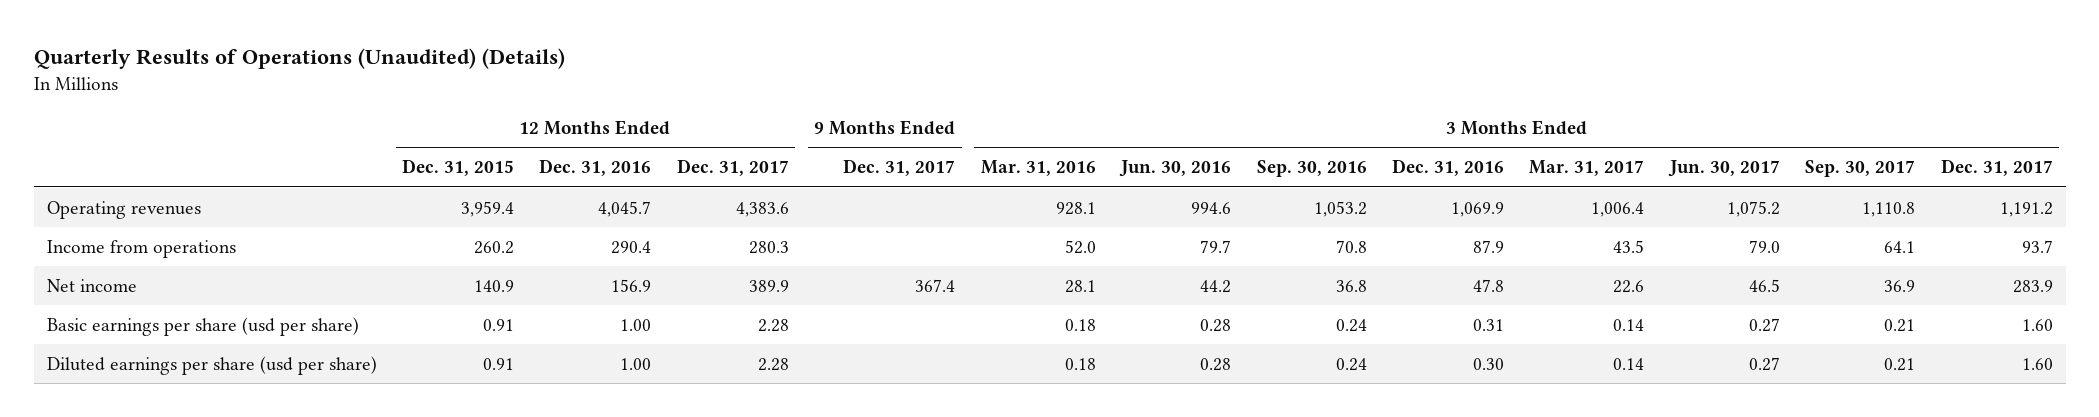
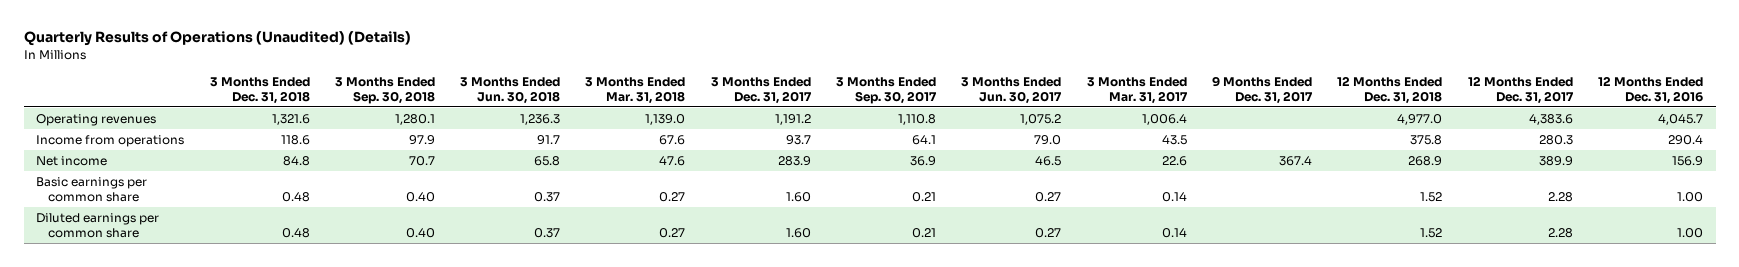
- | 12 Months Ended Dec. 31, 2015 | 12 Months Ended Dec. 31, 2016 | 12 Months Ended Dec. 31, 2017 | 9 Months Ended Dec. 31, 2017 | 3 Months Ended Mar. 31, 2016 | 3 Months Ended Jun. 30, 2016 | 3 Months Ended Sep. 30, 2016 | 3 Months Ended Dec. 31, 2016 | 3 Months Ended Mar. 31, 2017 | 3 Months Ended Jun. 30, 2017 | 3 Months Ended Sep. 30, 2017 | 3 Months Ended Dec. 31, 2017
+ | 3 Months Ended Dec. 31, 2018 | 3 Months Ended Sep. 30, 2018 | 3 Months Ended Jun. 30, 2018 | 3 Months Ended Mar. 31, 2018 | 3 Months Ended Dec. 31, 2017 | 3 Months Ended Sep. 30, 2017 | 3 Months Ended Jun. 30, 2017 | 3 Months Ended Mar. 31, 2017 | 9 Months Ended Dec. 31, 2017 | 12 Months Ended Dec. 31, 2018 | 12 Months Ended Dec. 31, 2017 | 12 Months Ended Dec. 31, 2016
- Basic earnings per share (usd per share) | 0.91 | 1.00 | 2.28 | | 0.18 | 0.28 | 0.24 | 0.31 | 0.14 | 0.27 | 0.21 | 1.60
- Diluted earnings per share (usd per share) | 0.91 | 1.00 | 2.28 | | 0.18 | 0.28 | 0.24 | 0.30 | 0.14 | 0.27 | 0.21 | 1.60
+ Basic earnings per common share | 0.48 | 0.40 | 0.37 | 0.27 | 1.60 | 0.21 | 0.27 | 0.14 | | 1.52 | 2.28 | 1.00
+ Diluted earnings per common share | 0.48 | 0.40 | 0.37 | 0.27 | 1.60 | 0.21 | 0.27 | 0.14 | | 1.52 | 2.28 | 1.00

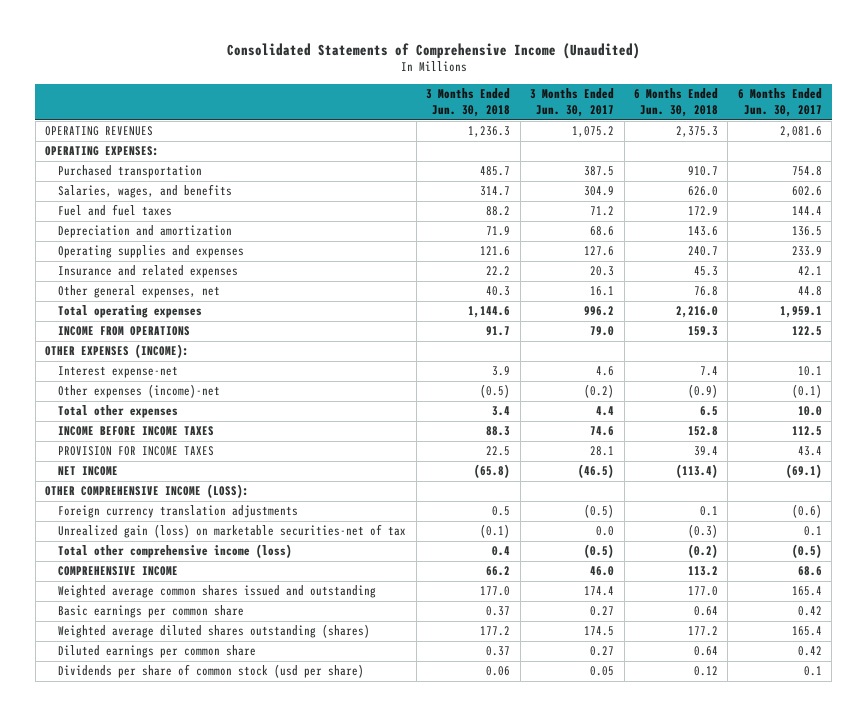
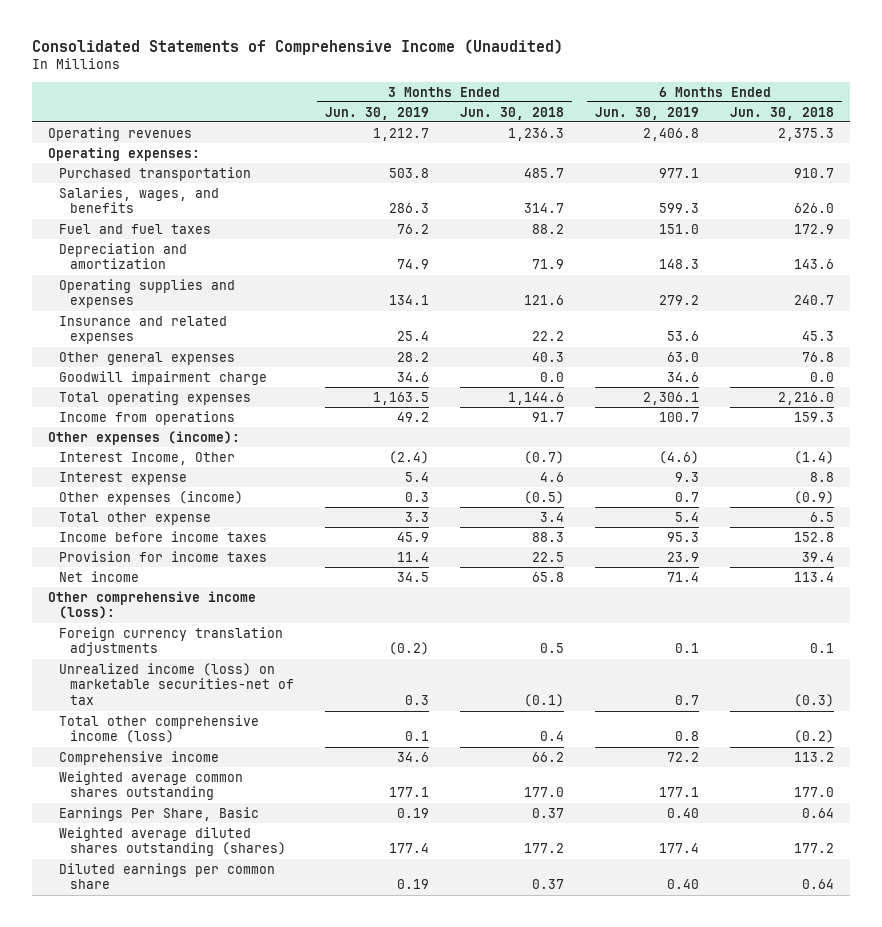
- | 3 Months Ended Jun. 30, 2018 | 3 Months Ended Jun. 30, 2017 | 6 Months Ended Jun. 30, 2018 | 6 Months Ended Jun. 30, 2017
+ | 3 Months Ended Jun. 30, 2019 | 3 Months Ended Jun. 30, 2018 | 6 Months Ended Jun. 30, 2019 | 6 Months Ended Jun. 30, 2018
- OPERATING REVENUES | 1,236.3 | 1,075.2 | 2,375.3 | 2,081.6
- OPERATING EXPENSES:
+ Operating revenues | 1,212.7 | 1,236.3 | 2,406.8 | 2,375.3
+ Operating expenses:
- Other general expenses, net | 40.3 | 16.1 | 76.8 | 44.8
+ Other general expenses | 28.2 | 40.3 | 63.0 | 76.8
+ Goodwill impairment charge | 34.6 | 0.0 | 34.6 | 0.0
- INCOME FROM OPERATIONS | 91.7 | 79.0 | 159.3 | 122.5
- OTHER EXPENSES (INCOME):
- Interest expense-net | 3.9 | 4.6 | 7.4 | 10.1
- Other expenses (income)-net | (0.5) | (0.2) | (0.9) | (0.1)
- Total other expenses | 3.4 | 4.4 | 6.5 | 10.0
- INCOME BEFORE INCOME TAXES | 88.3 | 74.6 | 152.8 | 112.5
- PROVISION FOR INCOME TAXES | 22.5 | 28.1 | 39.4 | 43.4
- NET INCOME | (65.8) | (46.5) | (113.4) | (69.1)
- OTHER COMPREHENSIVE INCOME (LOSS):
+ Income from operations | 49.2 | 91.7 | 100.7 | 159.3
+ Other expenses (income):
+ Interest Income, Other | (2.4) | (0.7) | (4.6) | (1.4)
+ Interest expense | 5.4 | 4.6 | 9.3 | 8.8
+ Other expenses (income) | 0.3 | (0.5) | 0.7 | (0.9)
+ Total other expense | 3.3 | 3.4 | 5.4 | 6.5
+ Income before income taxes | 45.9 | 88.3 | 95.3 | 152.8
+ Provision for income taxes | 11.4 | 22.5 | 23.9 | 39.4
+ Net income | 34.5 | 65.8 | 71.4 | 113.4
+ Other comprehensive income (loss):
- Unrealized gain (loss) on marketable securities-net of tax | (0.1) | 0.0 | (0.3) | 0.1
+ Unrealized income (loss) on marketable securities-net of tax | 0.3 | (0.1) | 0.7 | (0.3)
- COMPREHENSIVE INCOME | 66.2 | 46.0 | 113.2 | 68.6
- Weighted average common shares issued and outstanding | 177.0 | 174.4 | 177.0 | 165.4
- Basic earnings per common share | 0.37 | 0.27 | 0.64 | 0.42
+ Comprehensive income | 34.6 | 66.2 | 72.2 | 113.2
+ Weighted average common shares outstanding | 177.1 | 177.0 | 177.1 | 177.0
+ Earnings Per Share, Basic | 0.19 | 0.37 | 0.40 | 0.64
- Dividends per share of common stock (usd per share) | 0.06 | 0.05 | 0.12 | 0.1

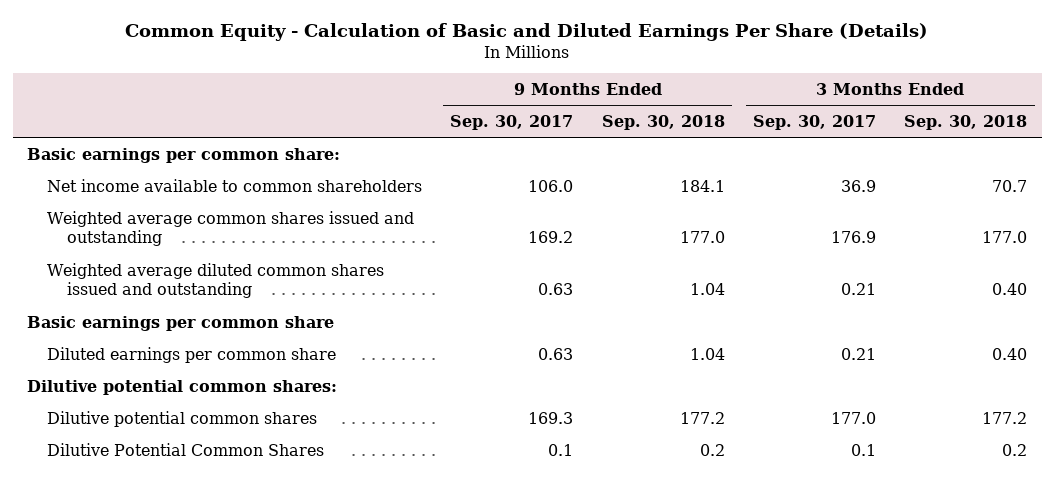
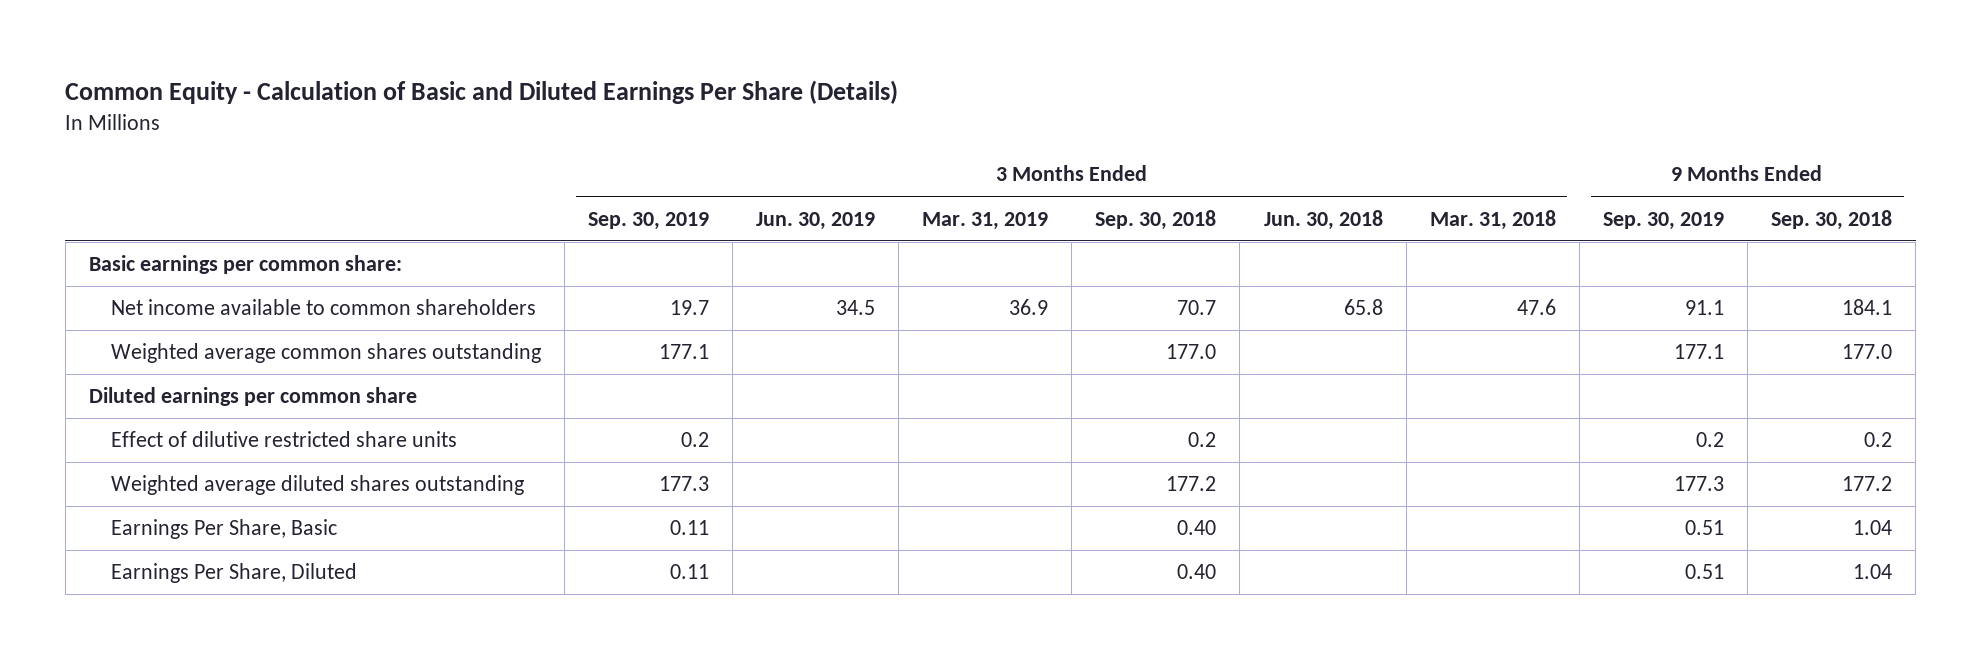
- | 9 Months Ended Sep. 30, 2017 | 9 Months Ended Sep. 30, 2018 | 3 Months Ended Sep. 30, 2017 | 3 Months Ended Sep. 30, 2018
+ | 3 Months Ended Sep. 30, 2019 | 3 Months Ended Jun. 30, 2019 | 3 Months Ended Mar. 31, 2019 | 3 Months Ended Sep. 30, 2018 | 3 Months Ended Jun. 30, 2018 | 3 Months Ended Mar. 31, 2018 | 9 Months Ended Sep. 30, 2019 | 9 Months Ended Sep. 30, 2018
- Weighted average common shares issued and outstanding | 169.2 | 177.0 | 176.9 | 177.0
- Weighted average diluted common shares issued and outstanding | 0.63 | 1.04 | 0.21 | 0.40
- Basic earnings per common share
- Diluted earnings per common share | 0.63 | 1.04 | 0.21 | 0.40
- Dilutive potential common shares:
- Dilutive potential common shares | 169.3 | 177.2 | 177.0 | 177.2
- Dilutive Potential Common Shares | 0.1 | 0.2 | 0.1 | 0.2
+ Weighted average common shares outstanding | 177.1 | | | 177.0 | | | 177.1 | 177.0
+ Diluted earnings per common share
+ Effect of dilutive restricted share units | 0.2 | | | 0.2 | | | 0.2 | 0.2
+ Weighted average diluted shares outstanding | 177.3 | | | 177.2 | | | 177.3 | 177.2
+ Earnings Per Share, Basic | 0.11 | | | 0.40 | | | 0.51 | 1.04
+ Earnings Per Share, Diluted | 0.11 | | | 0.40 | | | 0.51 | 1.04

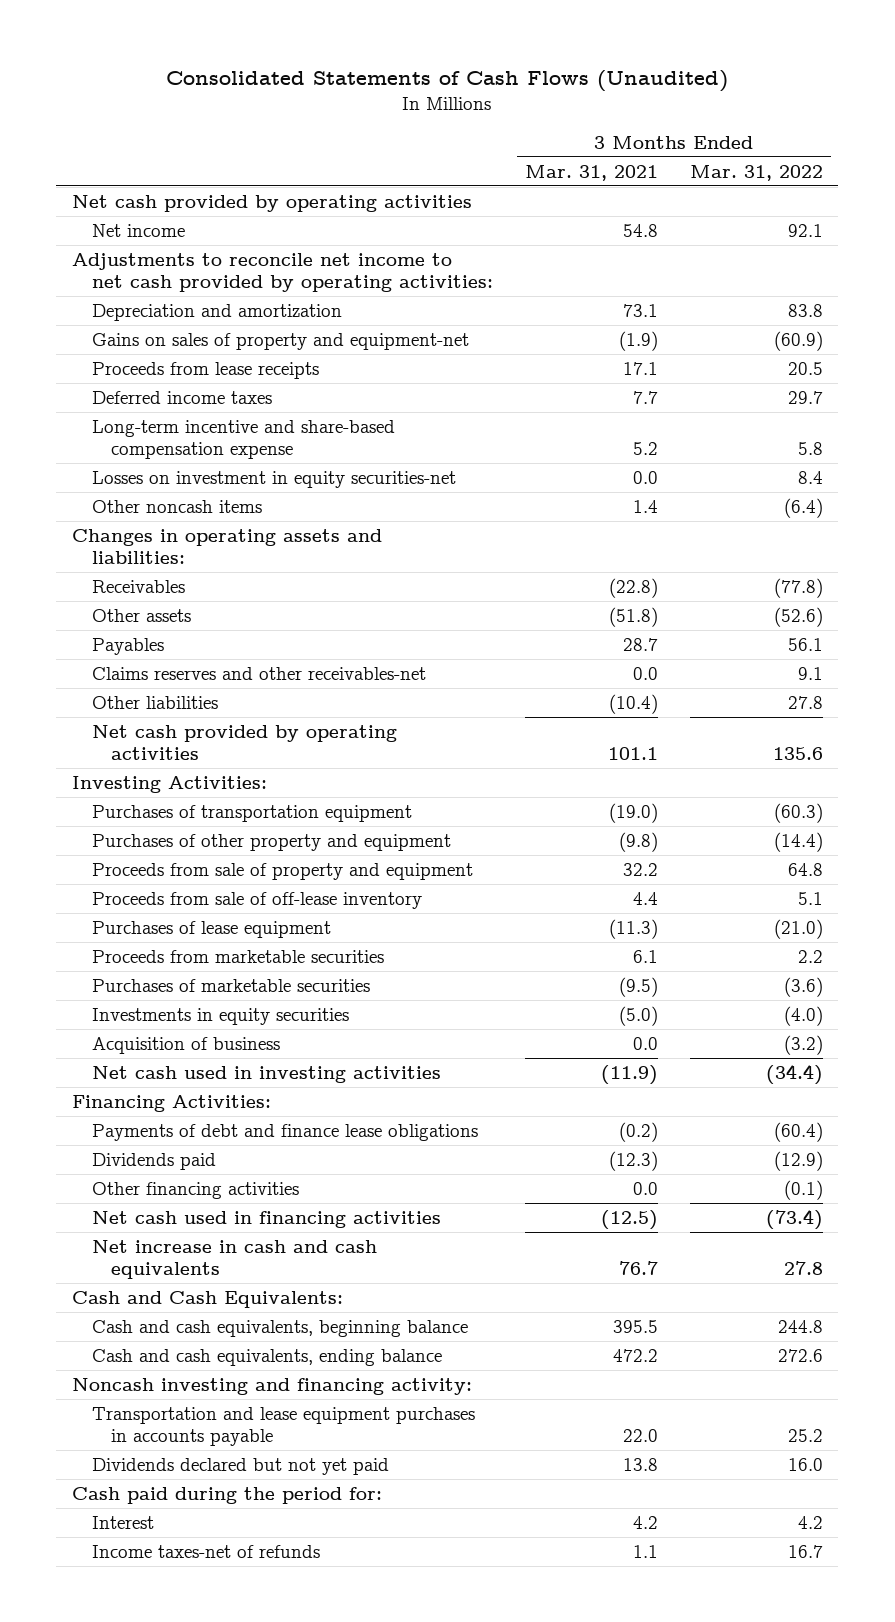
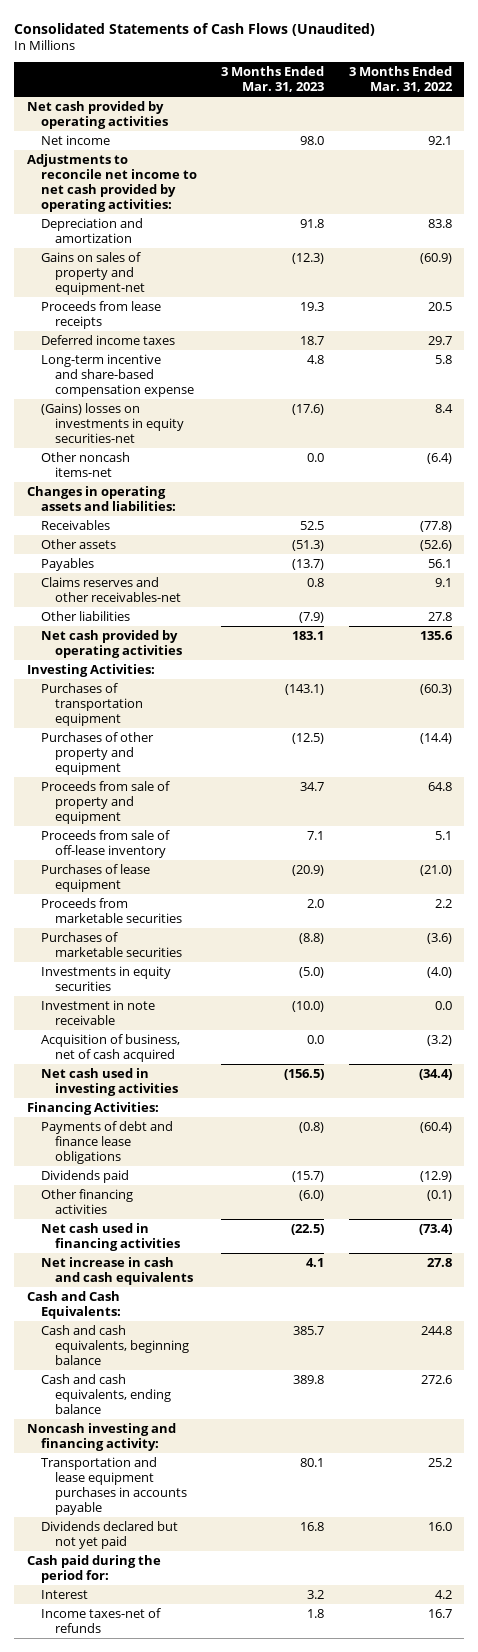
- | 3 Months Ended Mar. 31, 2021 | 3 Months Ended Mar. 31, 2022
+ | 3 Months Ended Mar. 31, 2023 | 3 Months Ended Mar. 31, 2022
- Losses on investment in equity securities-net | 0.0 | 8.4
- Other noncash items | 1.4 | (6.4)
+ (Gains) losses on investments in equity securities-net | (17.6) | 8.4
+ Other noncash items-net | 0.0 | (6.4)
- Acquisition of business | 0.0 | (3.2)
+ Investment in note receivable | (10.0) | 0.0
+ Acquisition of business, net of cash acquired | 0.0 | (3.2)

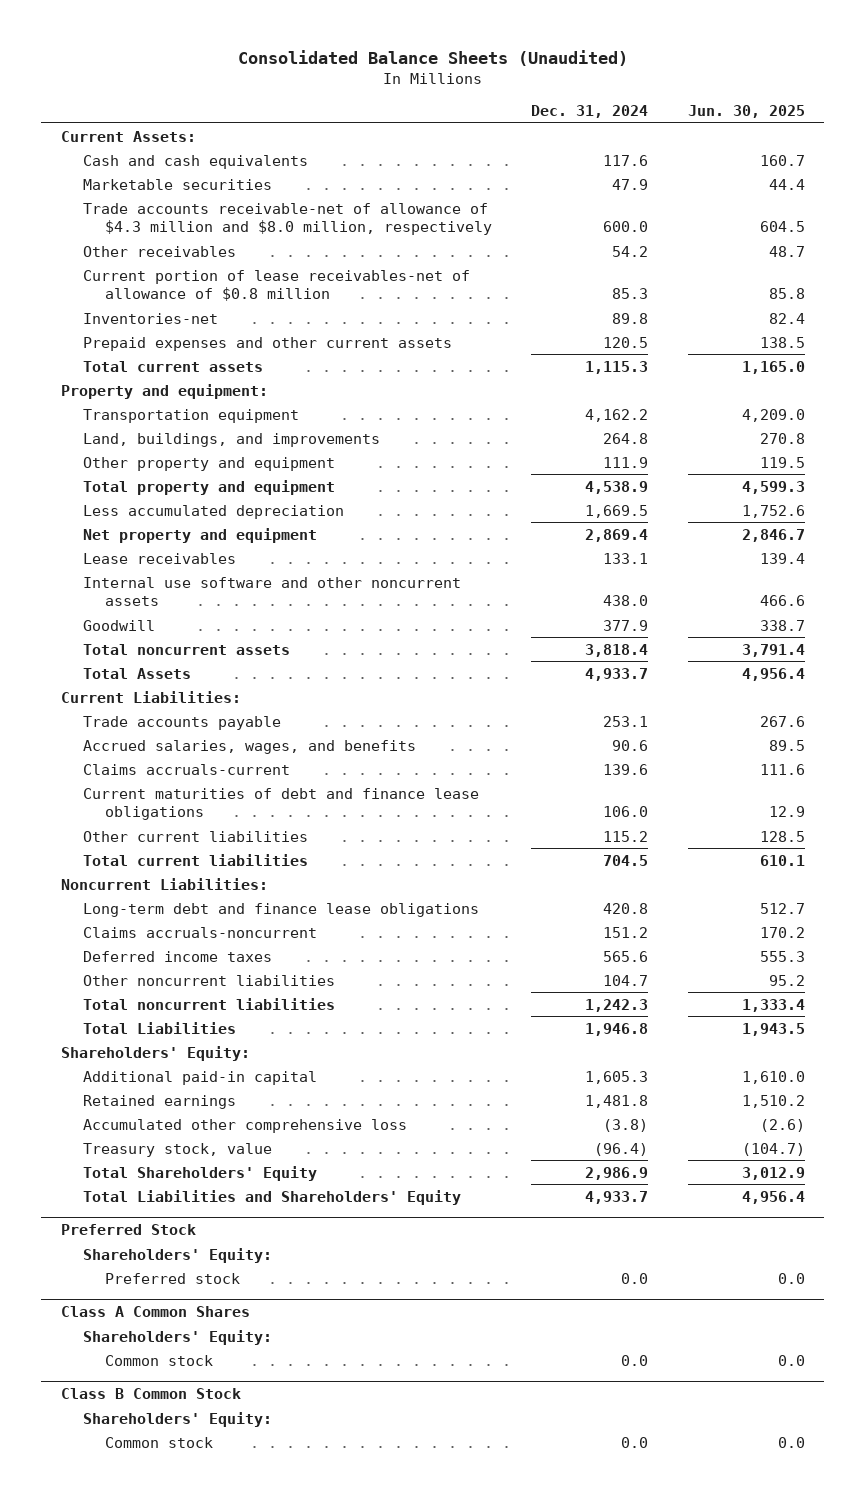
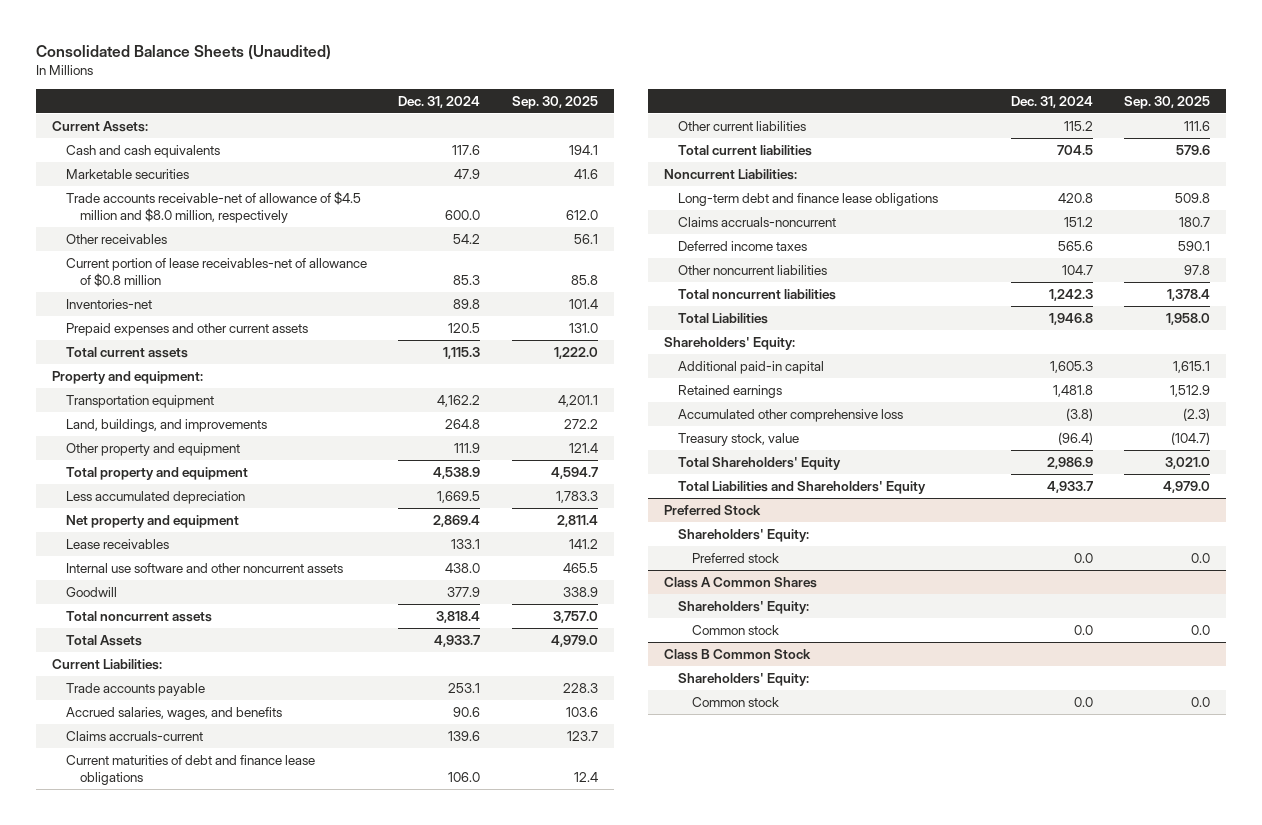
- | Dec. 31, 2024 | Jun. 30, 2025
+ | Dec. 31, 2024 | Sep. 30, 2025
- Trade accounts receivable-net of allowance of $4.3 million and $8.0 million, respectively | 600.0 | 604.5
+ Trade accounts receivable-net of allowance of $4.5 million and $8.0 million, respectively | 600.0 | 612.0

